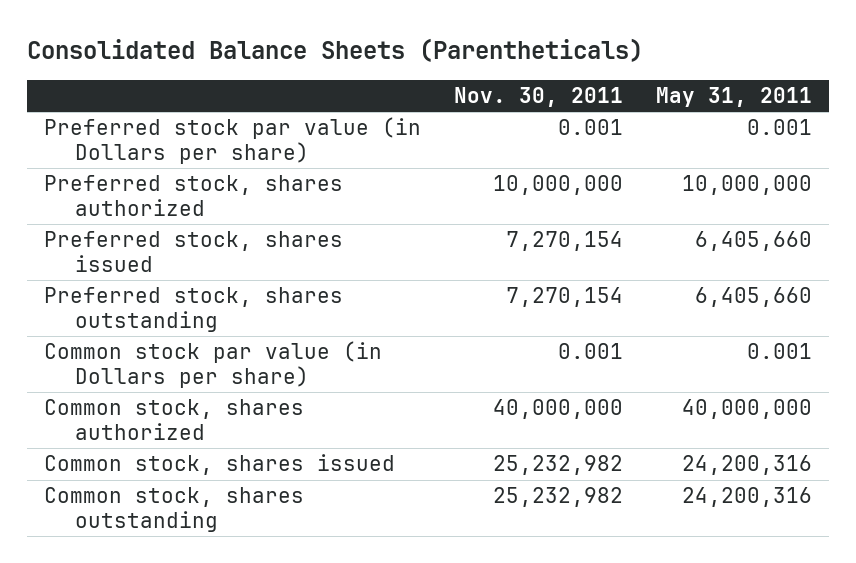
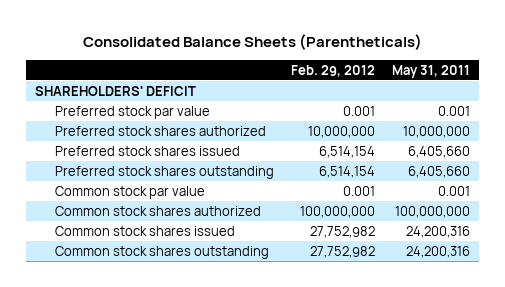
- | Nov. 30, 2011 | May 31, 2011
+ | Feb. 29, 2012 | May 31, 2011
- Preferred stock par value (in Dollars per share) | 0.001 | 0.001
- Preferred stock, shares authorized | 10,000,000 | 10,000,000
- Preferred stock, shares issued | 7,270,154 | 6,405,660
- Preferred stock, shares outstanding | 7,270,154 | 6,405,660
- Common stock par value (in Dollars per share) | 0.001 | 0.001
- Common stock, shares authorized | 40,000,000 | 40,000,000
- Common stock, shares issued | 25,232,982 | 24,200,316
- Common stock, shares outstanding | 25,232,982 | 24,200,316
+ SHAREHOLDERS' DEFICIT
+ Preferred stock par value | 0.001 | 0.001
+ Preferred stock shares authorized | 10,000,000 | 10,000,000
+ Preferred stock shares issued | 6,514,154 | 6,405,660
+ Preferred stock shares outstanding | 6,514,154 | 6,405,660
+ Common stock par value | 0.001 | 0.001
+ Common stock shares authorized | 100,000,000 | 100,000,000
+ Common stock shares issued | 27,752,982 | 24,200,316
+ Common stock shares outstanding | 27,752,982 | 24,200,316

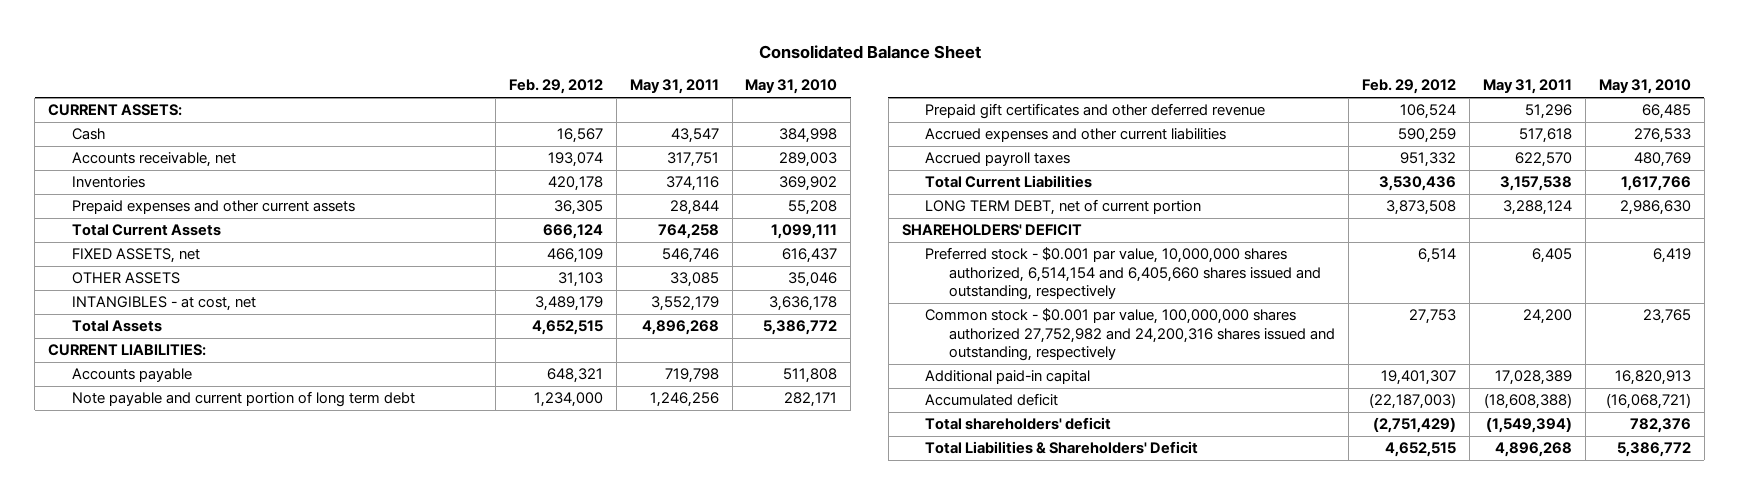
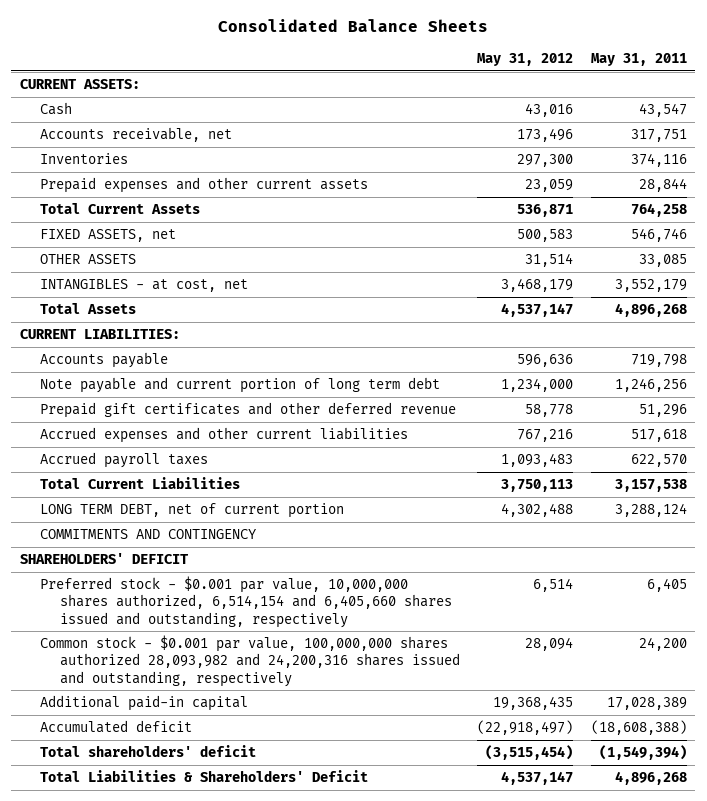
- Consolidated Balance Sheet
+ Consolidated Balance Sheets
- | Feb. 29, 2012 | May 31, 2011 | May 31, 2010
+ | May 31, 2012 | May 31, 2011
+ COMMITMENTS AND CONTINGENCY
- Common stock - $0.001 par value, 100,000,000 shares authorized 27,752,982 and 24,200,316 shares issued and outstanding, respectively | 27,753 | 24,200 | 23,765
+ Common stock - $0.001 par value, 100,000,000 shares authorized 28,093,982 and 24,200,316 shares issued and outstanding, respectively | 28,094 | 24,200

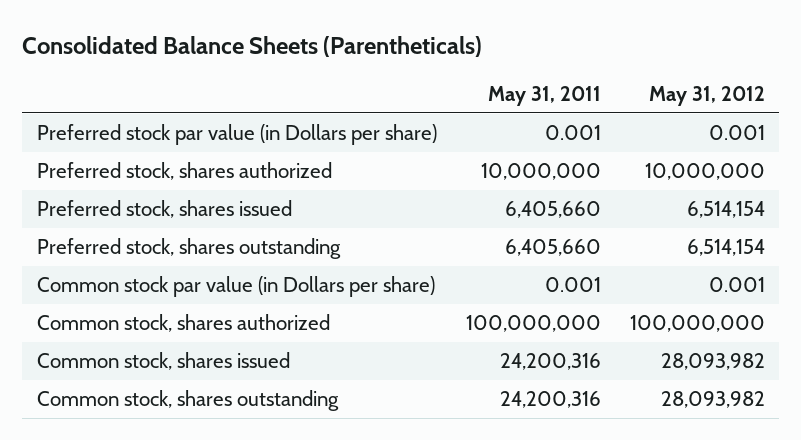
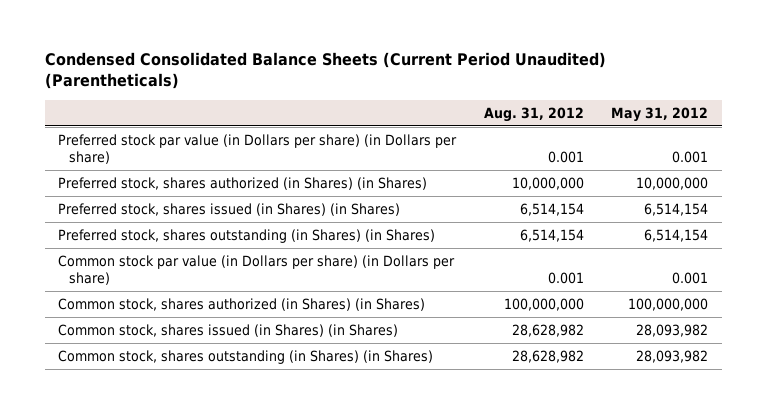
- Consolidated Balance Sheets (Parentheticals)
+ Condensed Consolidated Balance Sheets (Current Period Unaudited) (Parentheticals)
- | May 31, 2011 | May 31, 2012
+ | Aug. 31, 2012 | May 31, 2012
- Preferred stock par value (in Dollars per share) | 0.001 | 0.001
- Preferred stock, shares authorized | 10,000,000 | 10,000,000
- Preferred stock, shares issued | 6,405,660 | 6,514,154
- Preferred stock, shares outstanding | 6,405,660 | 6,514,154
- Common stock par value (in Dollars per share) | 0.001 | 0.001
- Common stock, shares authorized | 100,000,000 | 100,000,000
- Common stock, shares issued | 24,200,316 | 28,093,982
- Common stock, shares outstanding | 24,200,316 | 28,093,982
+ Preferred stock par value (in Dollars per share) (in Dollars per share) | 0.001 | 0.001
+ Preferred stock, shares authorized (in Shares) (in Shares) | 10,000,000 | 10,000,000
+ Preferred stock, shares issued (in Shares) (in Shares) | 6,514,154 | 6,514,154
+ Preferred stock, shares outstanding (in Shares) (in Shares) | 6,514,154 | 6,514,154
+ Common stock par value (in Dollars per share) (in Dollars per share) | 0.001 | 0.001
+ Common stock, shares authorized (in Shares) (in Shares) | 100,000,000 | 100,000,000
+ Common stock, shares issued (in Shares) (in Shares) | 28,628,982 | 28,093,982
+ Common stock, shares outstanding (in Shares) (in Shares) | 28,628,982 | 28,093,982

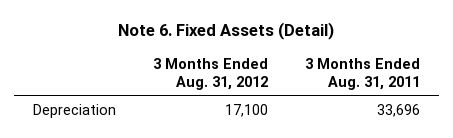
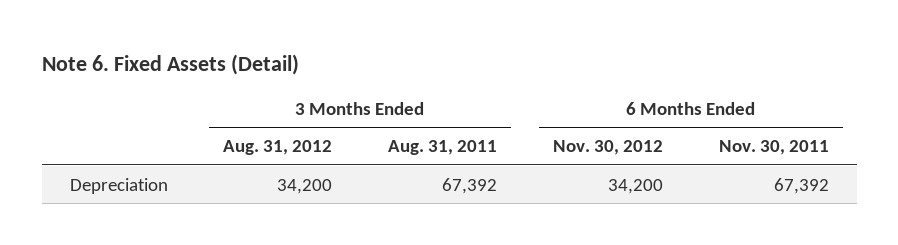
- | 3 Months Ended Aug. 31, 2012 | 3 Months Ended Aug. 31, 2011
+ | 3 Months Ended Aug. 31, 2012 | 3 Months Ended Aug. 31, 2011 | 6 Months Ended Nov. 30, 2012 | 6 Months Ended Nov. 30, 2011
- Depreciation | 17,100 | 33,696
+ Depreciation | 34,200 | 67,392 | 34,200 | 67,392

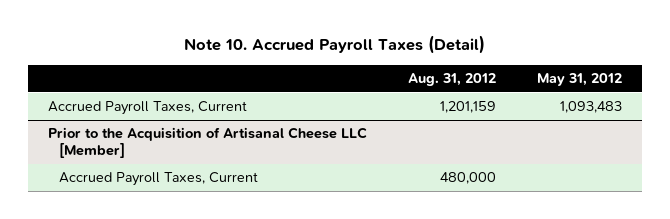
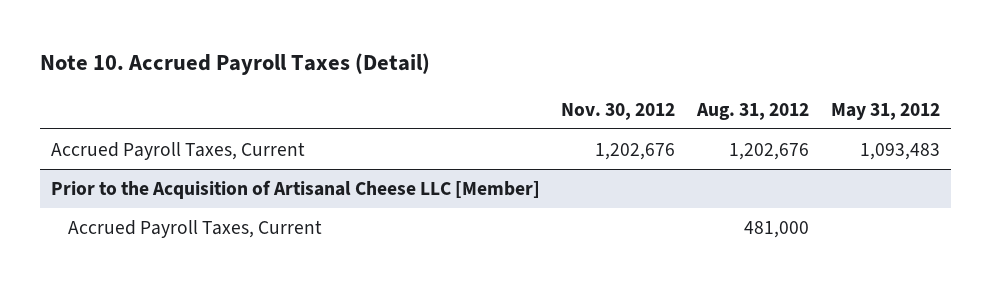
- | Aug. 31, 2012 | May 31, 2012
+ | Nov. 30, 2012 | Aug. 31, 2012 | May 31, 2012
- Accrued Payroll Taxes, Current | 1,201,159 | 1,093,483
+ Accrued Payroll Taxes, Current | 1,202,676 | 1,202,676 | 1,093,483
@ Prior to the Acquisition of Artisanal Cheese LLC [Member]
- Accrued Payroll Taxes, Current | 480,000 |
+ Accrued Payroll Taxes, Current | | 481,000 |

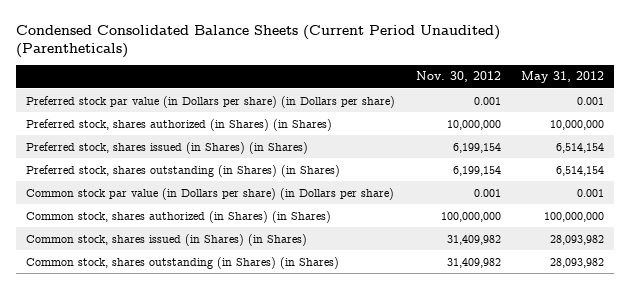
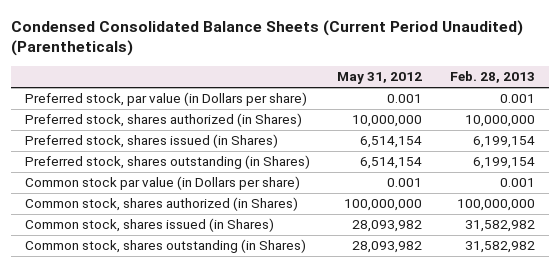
- | Nov. 30, 2012 | May 31, 2012
+ | May 31, 2012 | Feb. 28, 2013
- Preferred stock par value (in Dollars per share) (in Dollars per share) | 0.001 | 0.001
- Preferred stock, shares authorized (in Shares) (in Shares) | 10,000,000 | 10,000,000
- Preferred stock, shares issued (in Shares) (in Shares) | 6,199,154 | 6,514,154
- Preferred stock, shares outstanding (in Shares) (in Shares) | 6,199,154 | 6,514,154
- Common stock par value (in Dollars per share) (in Dollars per share) | 0.001 | 0.001
- Common stock, shares authorized (in Shares) (in Shares) | 100,000,000 | 100,000,000
- Common stock, shares issued (in Shares) (in Shares) | 31,409,982 | 28,093,982
- Common stock, shares outstanding (in Shares) (in Shares) | 31,409,982 | 28,093,982
+ Preferred stock, par value (in Dollars per share) | 0.001 | 0.001
+ Preferred stock, shares authorized (in Shares) | 10,000,000 | 10,000,000
+ Preferred stock, shares issued (in Shares) | 6,514,154 | 6,199,154
+ Preferred stock, shares outstanding (in Shares) | 6,514,154 | 6,199,154
+ Common stock par value (in Dollars per share) | 0.001 | 0.001
+ Common stock, shares authorized (in Shares) | 100,000,000 | 100,000,000
+ Common stock, shares issued (in Shares) | 28,093,982 | 31,582,982
+ Common stock, shares outstanding (in Shares) | 28,093,982 | 31,582,982

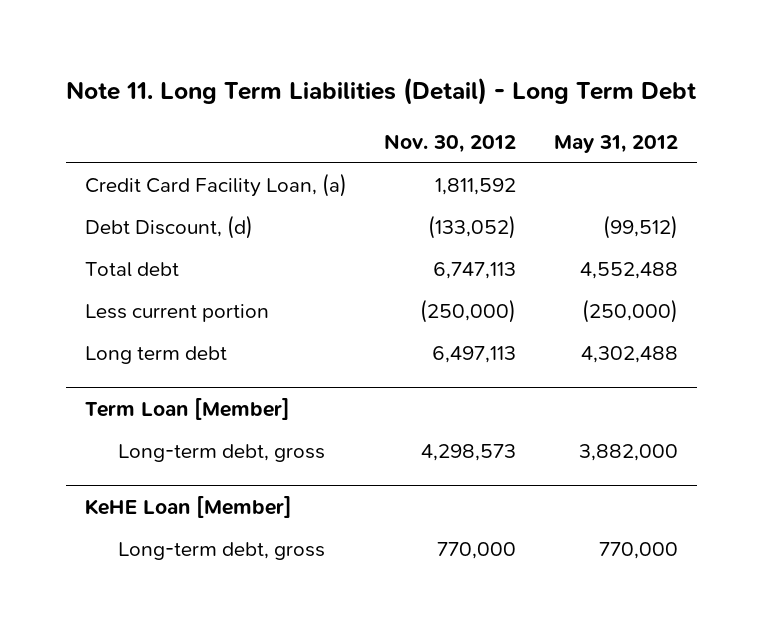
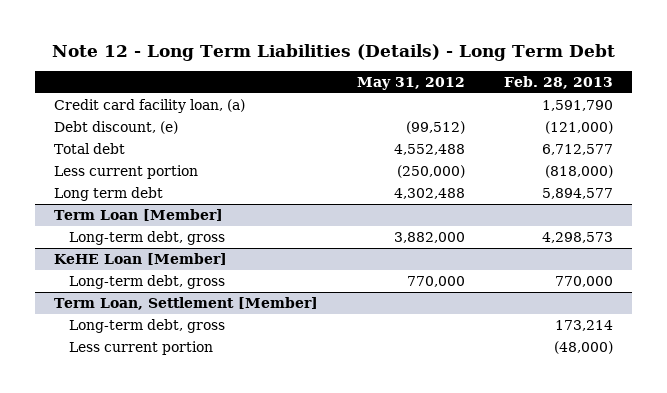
- Note 11. Long Term Liabilities (Detail) - Long Term Debt
+ Note 12 - Long Term Liabilities (Details) - Long Term Debt
- | Nov. 30, 2012 | May 31, 2012
+ | May 31, 2012 | Feb. 28, 2013
- Credit Card Facility Loan, (a) | 1,811,592 |
- Debt Discount, (d) | (133,052) | (99,512)
+ Credit card facility loan, (a) | | 1,591,790
+ Debt discount, (e) | (99,512) | (121,000)
+ Term Loan, Settlement [Member]
+ Long-term debt, gross | | 173,214
+ Less current portion | | (48,000)

